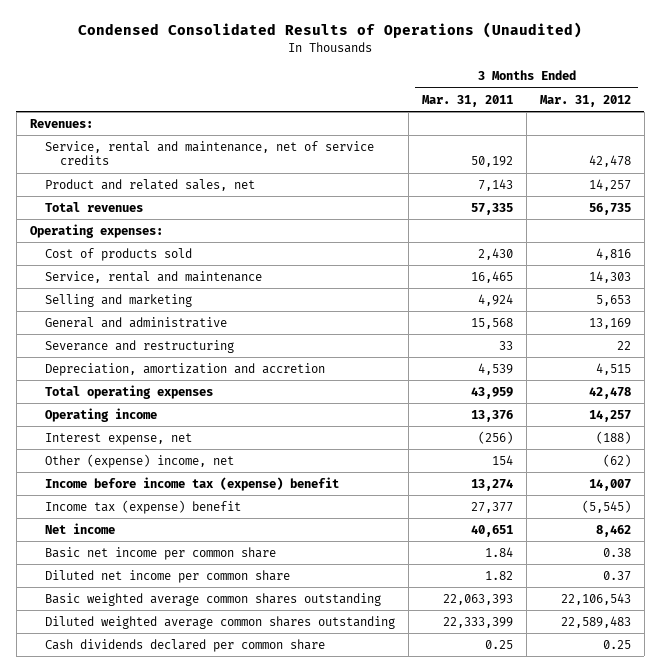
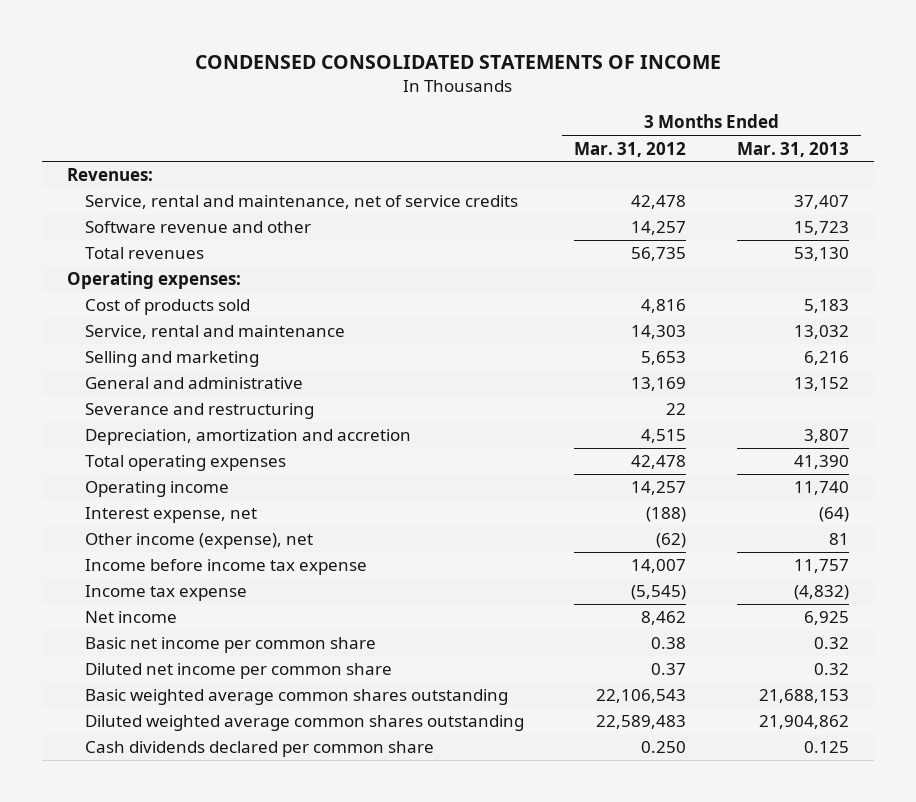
- Condensed Consolidated Results of Operations (Unaudited)
+ CONDENSED CONSOLIDATED STATEMENTS OF INCOME
- | 3 Months Ended Mar. 31, 2011 | 3 Months Ended Mar. 31, 2012
+ | 3 Months Ended Mar. 31, 2012 | 3 Months Ended Mar. 31, 2013
- Product and related sales, net | 7,143 | 14,257
+ Software revenue and other | 14,257 | 15,723
- Other (expense) income, net | 154 | (62)
- Income before income tax (expense) benefit | 13,274 | 14,007
- Income tax (expense) benefit | 27,377 | (5,545)
+ Other income (expense), net | (62) | 81
+ Income before income tax expense | 14,007 | 11,757
+ Income tax expense | (5,545) | (4,832)
- Cash dividends declared per common share | 0.25 | 0.25
+ Cash dividends declared per common share | 0.250 | 0.125

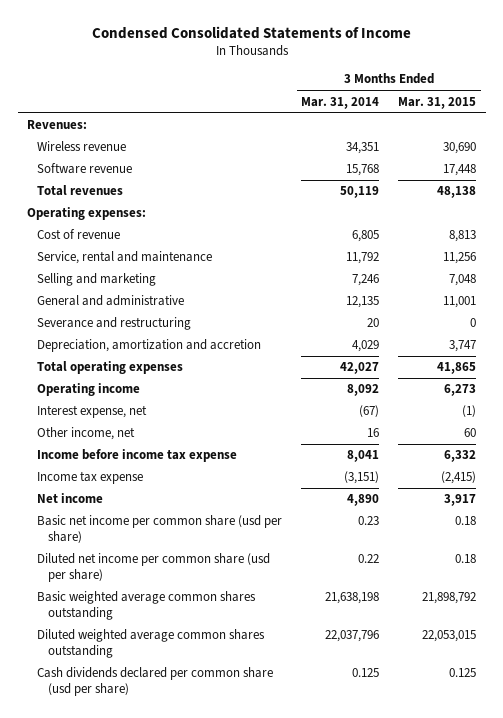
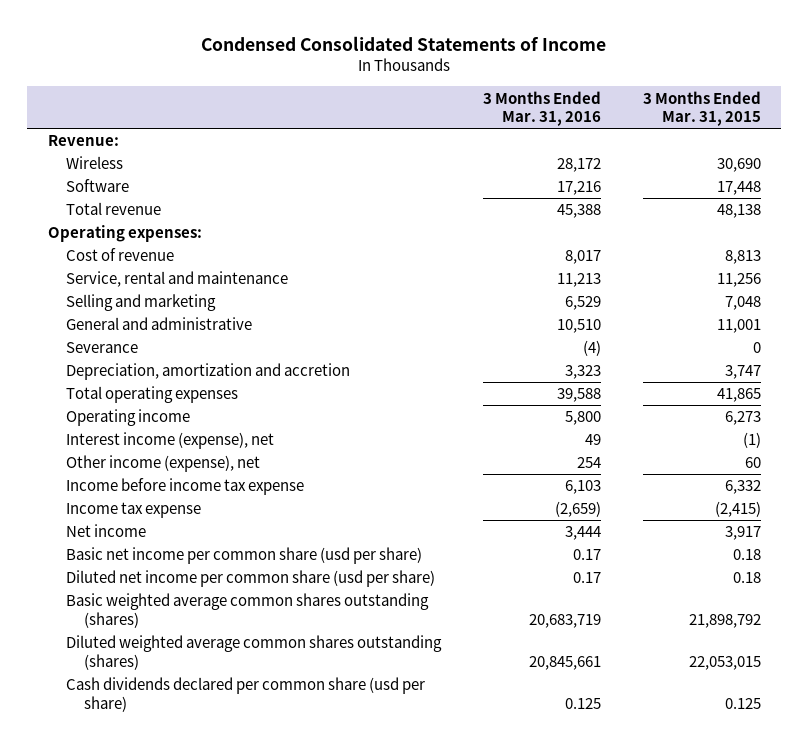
- | 3 Months Ended Mar. 31, 2014 | 3 Months Ended Mar. 31, 2015
+ | 3 Months Ended Mar. 31, 2016 | 3 Months Ended Mar. 31, 2015
- Revenues:
- Wireless revenue | 34,351 | 30,690
- Software revenue | 15,768 | 17,448
- Total revenues | 50,119 | 48,138
+ Revenue:
+ Wireless | 28,172 | 30,690
+ Software | 17,216 | 17,448
+ Total revenue | 45,388 | 48,138
- Severance and restructuring | 20 | 0
+ Severance | (4) | 0
- Interest expense, net | (67) | (1)
- Other income, net | 16 | 60
+ Interest income (expense), net | 49 | (1)
+ Other income (expense), net | 254 | 60
- Basic weighted average common shares outstanding | 21,638,198 | 21,898,792
- Diluted weighted average common shares outstanding | 22,037,796 | 22,053,015
+ Basic weighted average common shares outstanding (shares) | 20,683,719 | 21,898,792
+ Diluted weighted average common shares outstanding (shares) | 20,845,661 | 22,053,015

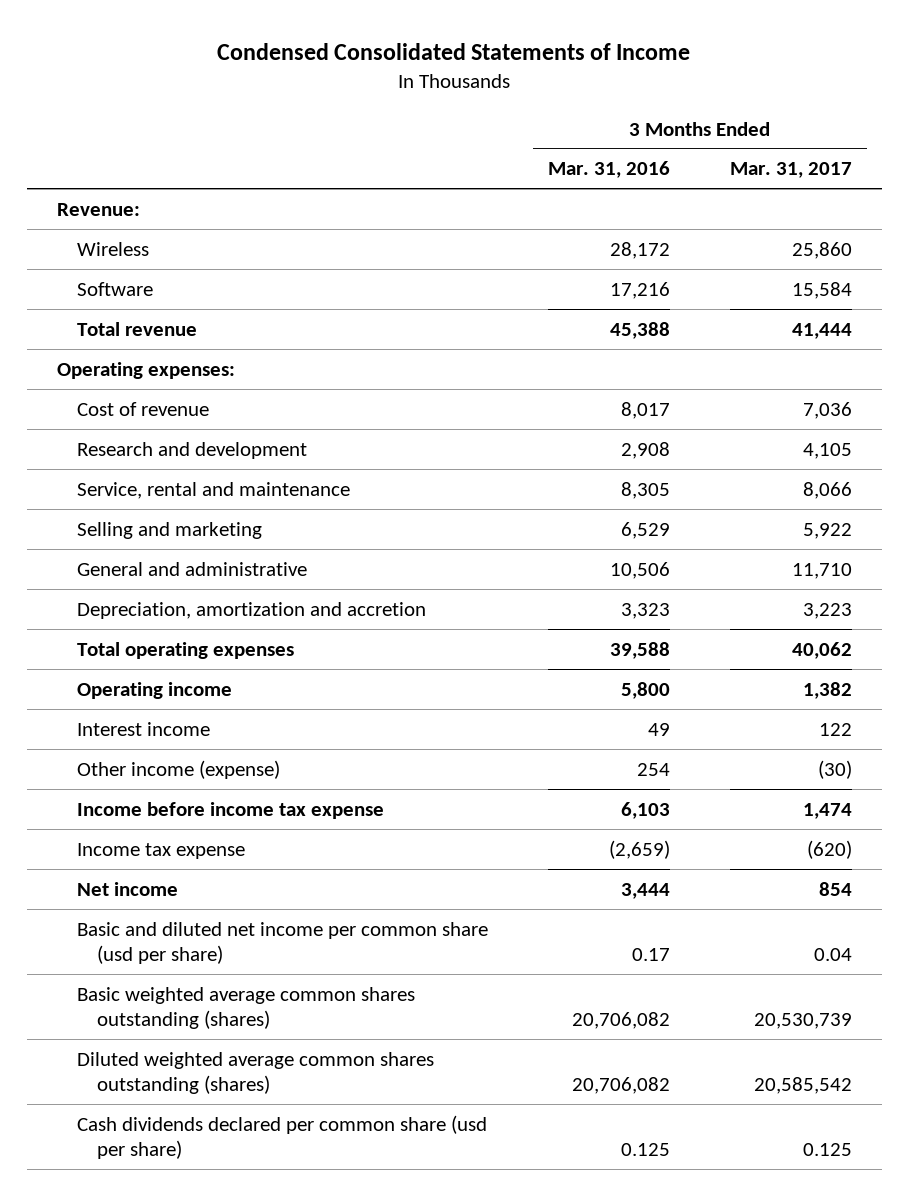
- | 3 Months Ended Mar. 31, 2016 | 3 Months Ended Mar. 31, 2015
+ | 3 Months Ended Mar. 31, 2016 | 3 Months Ended Mar. 31, 2017
- Service, rental and maintenance | 11,213 | 11,256
+ Research and development | 2,908 | 4,105
+ Service, rental and maintenance | 8,305 | 8,066
- General and administrative | 10,510 | 11,001
- Severance | (4) | 0
+ General and administrative | 10,506 | 11,710
- Interest income (expense), net | 49 | (1)
- Other income (expense), net | 254 | 60
+ Interest income | 49 | 122
+ Other income (expense) | 254 | (30)
- Basic net income per common share (usd per share) | 0.17 | 0.18
- Diluted net income per common share (usd per share) | 0.17 | 0.18
- Basic weighted average common shares outstanding (shares) | 20,683,719 | 21,898,792
- Diluted weighted average common shares outstanding (shares) | 20,845,661 | 22,053,015
+ Basic and diluted net income per common share (usd per share) | 0.17 | 0.04
+ Basic weighted average common shares outstanding (shares) | 20,706,082 | 20,530,739
+ Diluted weighted average common shares outstanding (shares) | 20,706,082 | 20,585,542

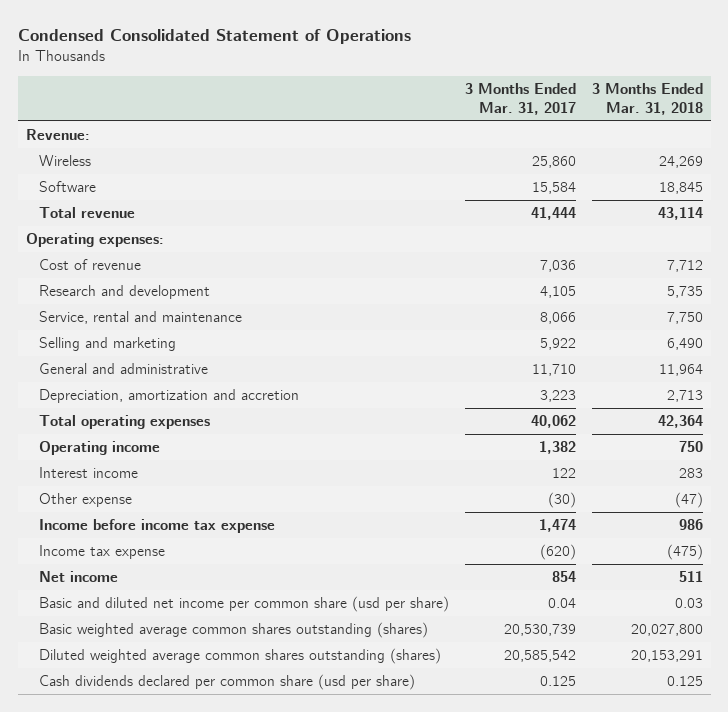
- Condensed Consolidated Statements of Income
+ Condensed Consolidated Statement of Operations
- | 3 Months Ended Mar. 31, 2016 | 3 Months Ended Mar. 31, 2017
+ | 3 Months Ended Mar. 31, 2017 | 3 Months Ended Mar. 31, 2018
- Other income (expense) | 254 | (30)
+ Other expense | (30) | (47)

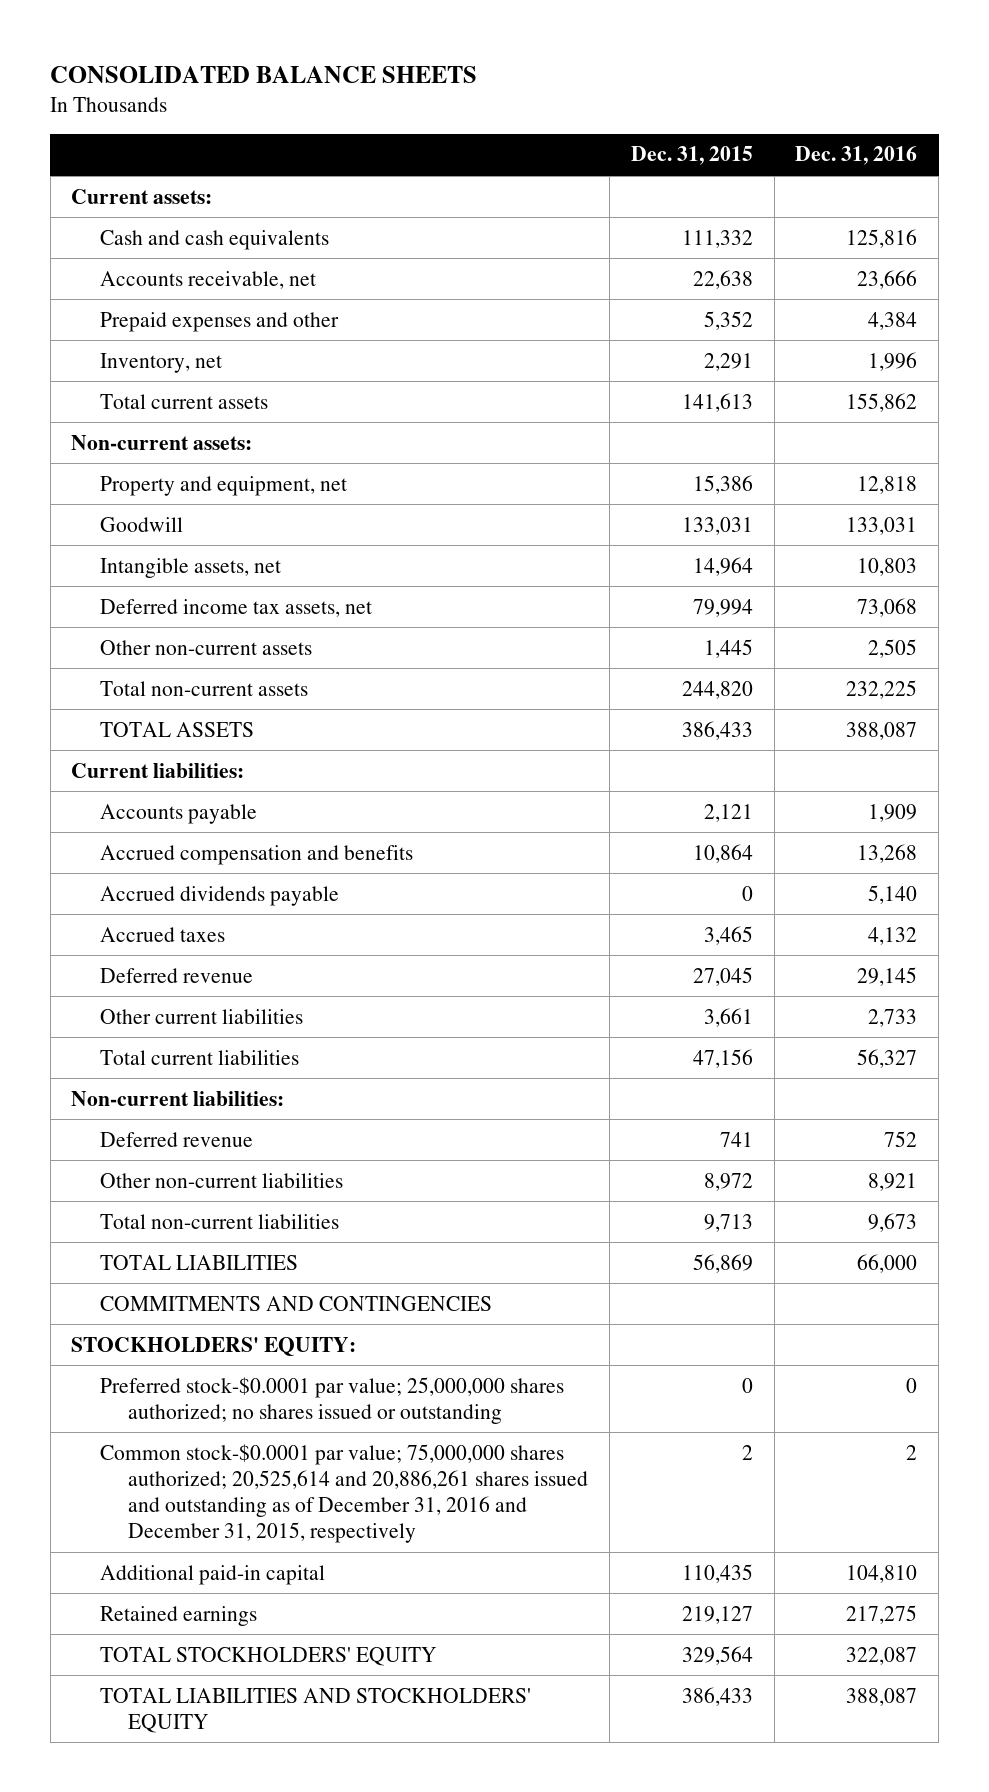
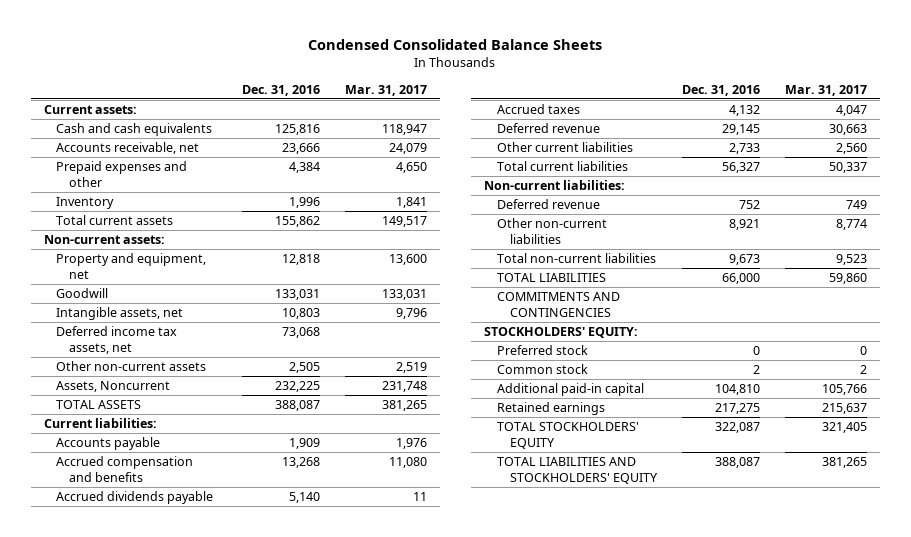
- CONSOLIDATED BALANCE SHEETS
+ Condensed Consolidated Balance Sheets
- | Dec. 31, 2015 | Dec. 31, 2016
+ | Dec. 31, 2016 | Mar. 31, 2017
- Inventory, net | 2,291 | 1,996
+ Inventory | 1,996 | 1,841
- Total non-current assets | 244,820 | 232,225
+ Assets, Noncurrent | 232,225 | 231,748
- Preferred stock-$0.0001 par value; 25,000,000 shares authorized; no shares issued or outstanding | 0 | 0
- Common stock-$0.0001 par value; 75,000,000 shares authorized; 20,525,614 and 20,886,261 shares issued and outstanding as of December 31, 2016 and December 31, 2015, respectively | 2 | 2
+ Preferred stock | 0 | 0
+ Common stock | 2 | 2

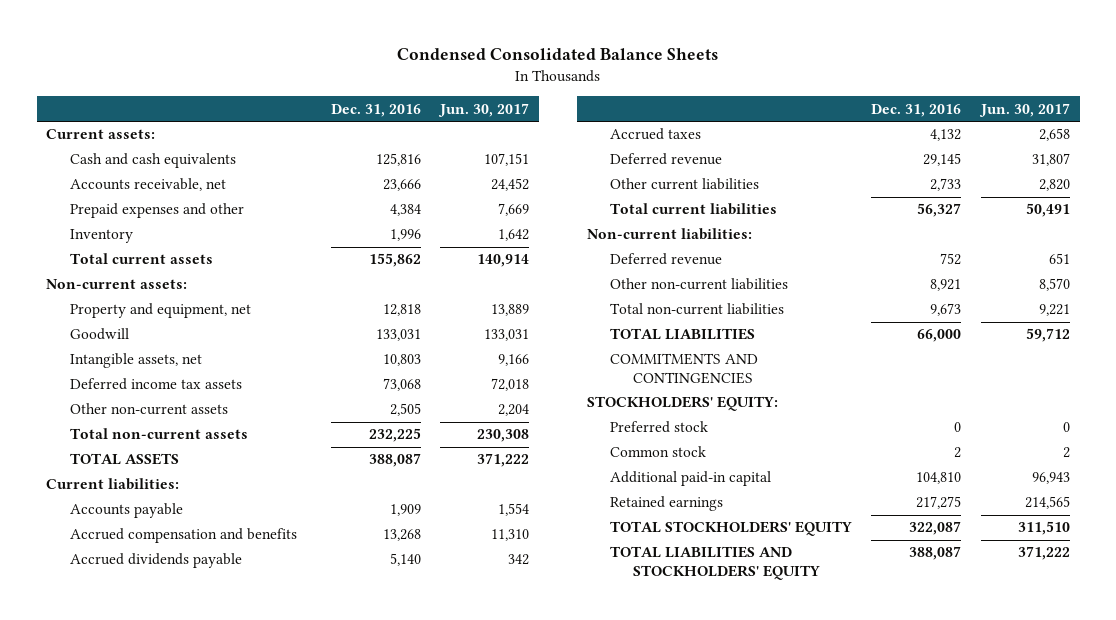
- | Dec. 31, 2016 | Mar. 31, 2017
+ | Dec. 31, 2016 | Jun. 30, 2017
- Deferred income tax assets, net | 73,068 |
+ Deferred income tax assets | 73,068 | 72,018
- Assets, Noncurrent | 232,225 | 231,748
+ Total non-current assets | 232,225 | 230,308

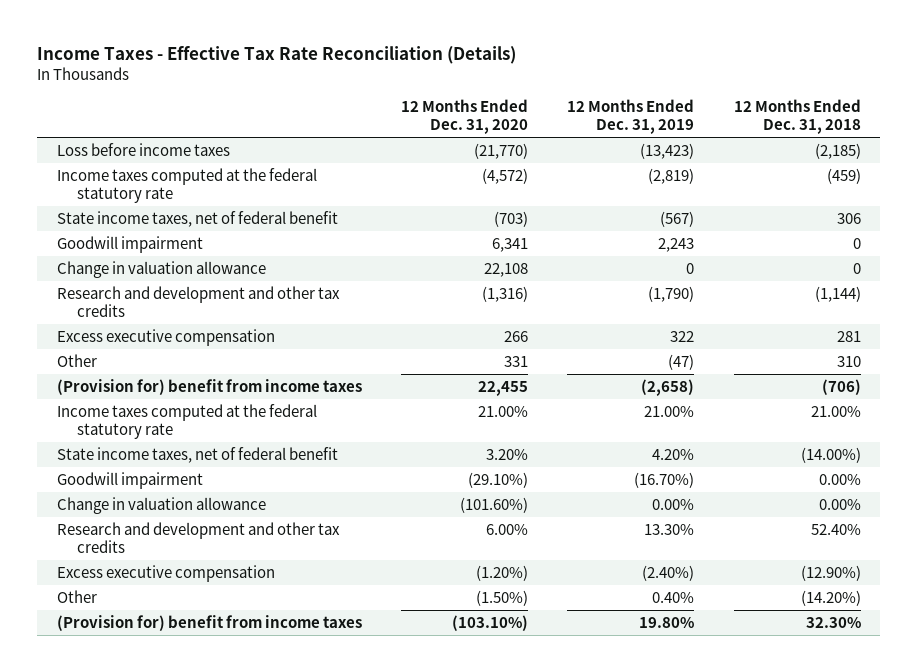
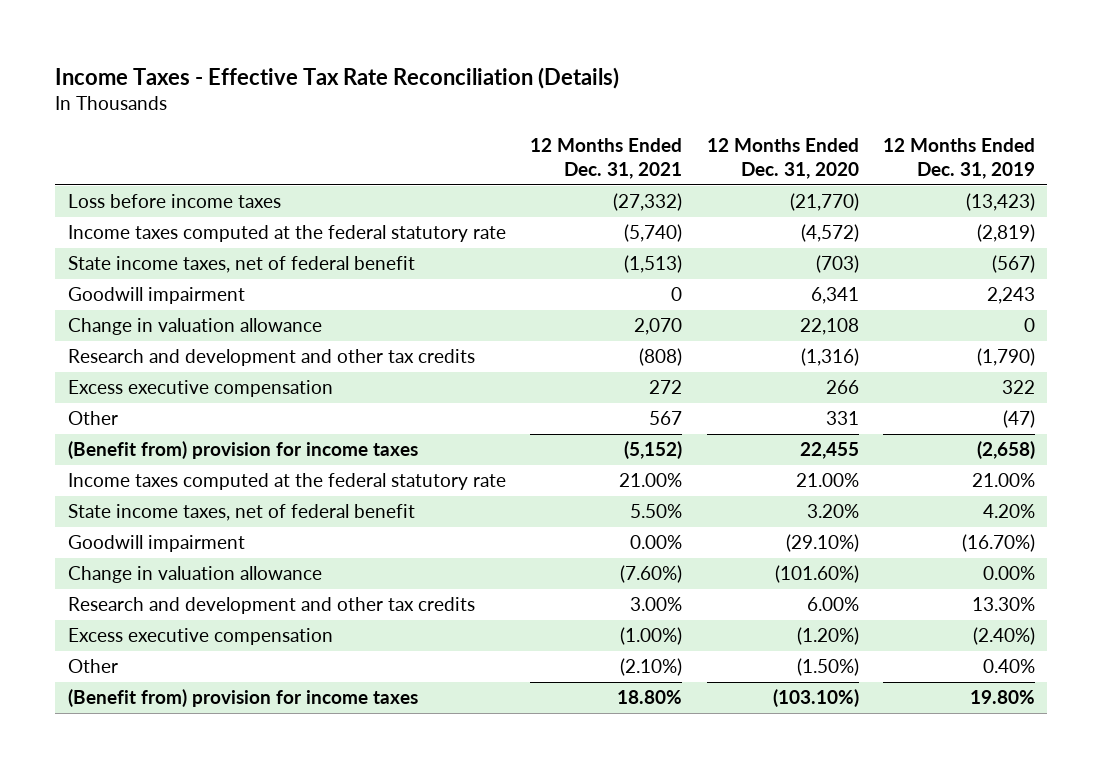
- | 12 Months Ended Dec. 31, 2020 | 12 Months Ended Dec. 31, 2019 | 12 Months Ended Dec. 31, 2018
+ | 12 Months Ended Dec. 31, 2021 | 12 Months Ended Dec. 31, 2020 | 12 Months Ended Dec. 31, 2019
- (Provision for) benefit from income taxes | 22,455 | (2,658) | (706)
+ (Benefit from) provision for income taxes | (5,152) | 22,455 | (2,658)
- (Provision for) benefit from income taxes | (103.10%) | 19.80% | 32.30%
+ (Benefit from) provision for income taxes | 18.80% | (103.10%) | 19.80%

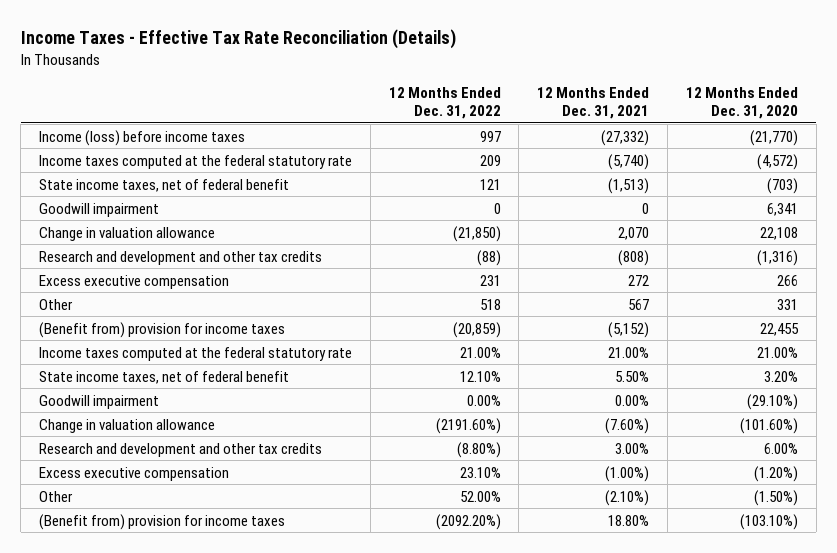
- | 12 Months Ended Dec. 31, 2021 | 12 Months Ended Dec. 31, 2020 | 12 Months Ended Dec. 31, 2019
+ | 12 Months Ended Dec. 31, 2022 | 12 Months Ended Dec. 31, 2021 | 12 Months Ended Dec. 31, 2020
- Loss before income taxes | (27,332) | (21,770) | (13,423)
+ Income (loss) before income taxes | 997 | (27,332) | (21,770)

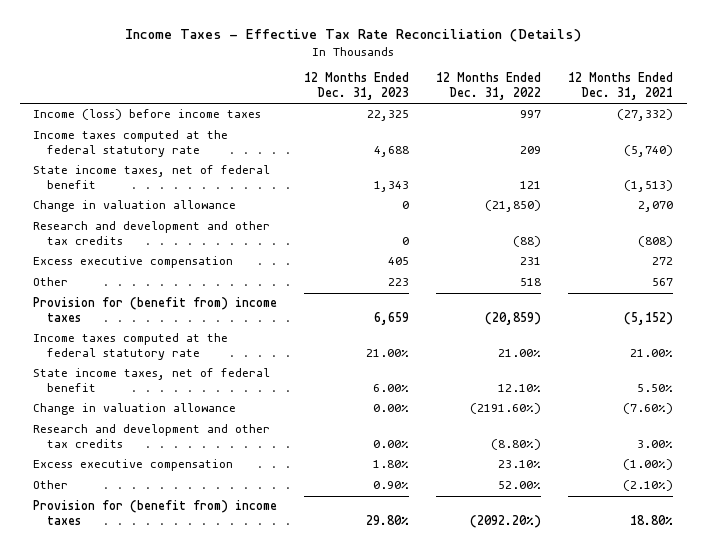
- | 12 Months Ended Dec. 31, 2022 | 12 Months Ended Dec. 31, 2021 | 12 Months Ended Dec. 31, 2020
+ | 12 Months Ended Dec. 31, 2023 | 12 Months Ended Dec. 31, 2022 | 12 Months Ended Dec. 31, 2021
- Goodwill impairment | 0 | 0 | 6,341
- (Benefit from) provision for income taxes | (20,859) | (5,152) | 22,455
+ Provision for (benefit from) income taxes | 6,659 | (20,859) | (5,152)
- Goodwill impairment | 0.00% | 0.00% | (29.10%)
- (Benefit from) provision for income taxes | (2092.20%) | 18.80% | (103.10%)
+ Provision for (benefit from) income taxes | 29.80% | (2092.20%) | 18.80%

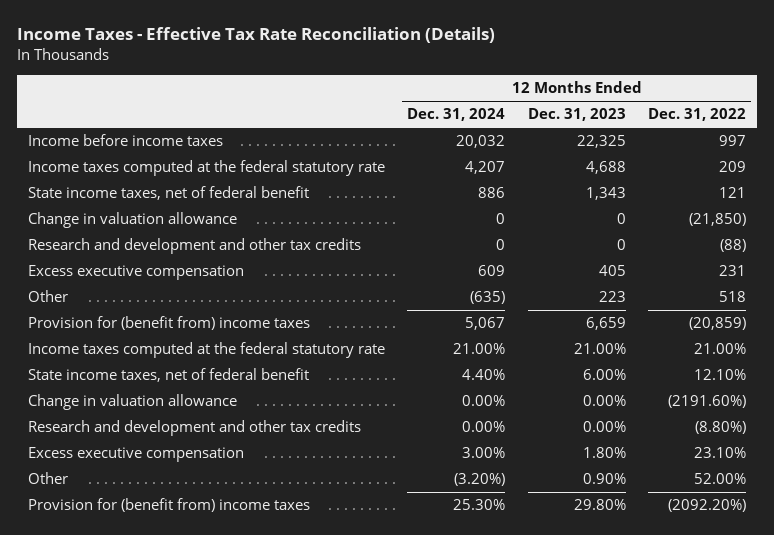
- | 12 Months Ended Dec. 31, 2023 | 12 Months Ended Dec. 31, 2022 | 12 Months Ended Dec. 31, 2021
+ | 12 Months Ended Dec. 31, 2024 | 12 Months Ended Dec. 31, 2023 | 12 Months Ended Dec. 31, 2022
- Income (loss) before income taxes | 22,325 | 997 | (27,332)
+ Income before income taxes | 20,032 | 22,325 | 997

